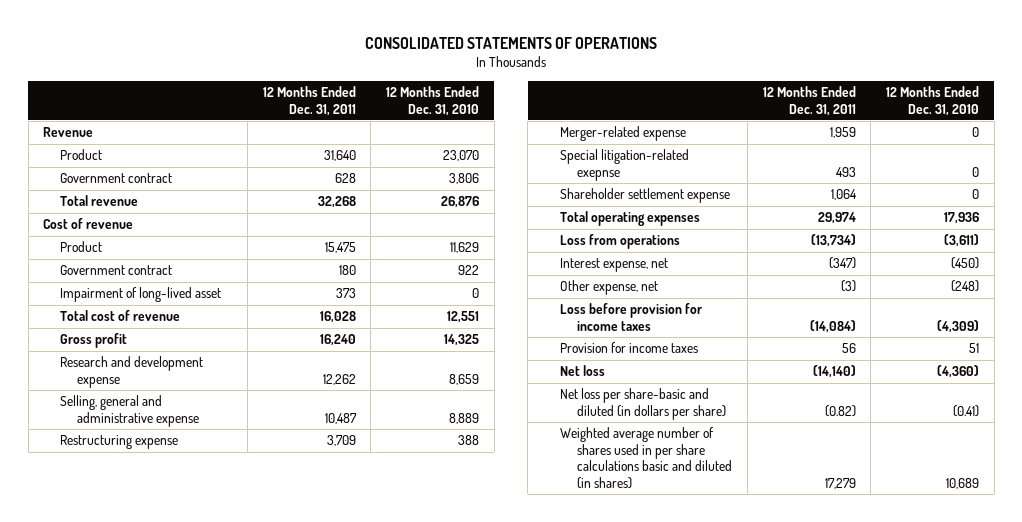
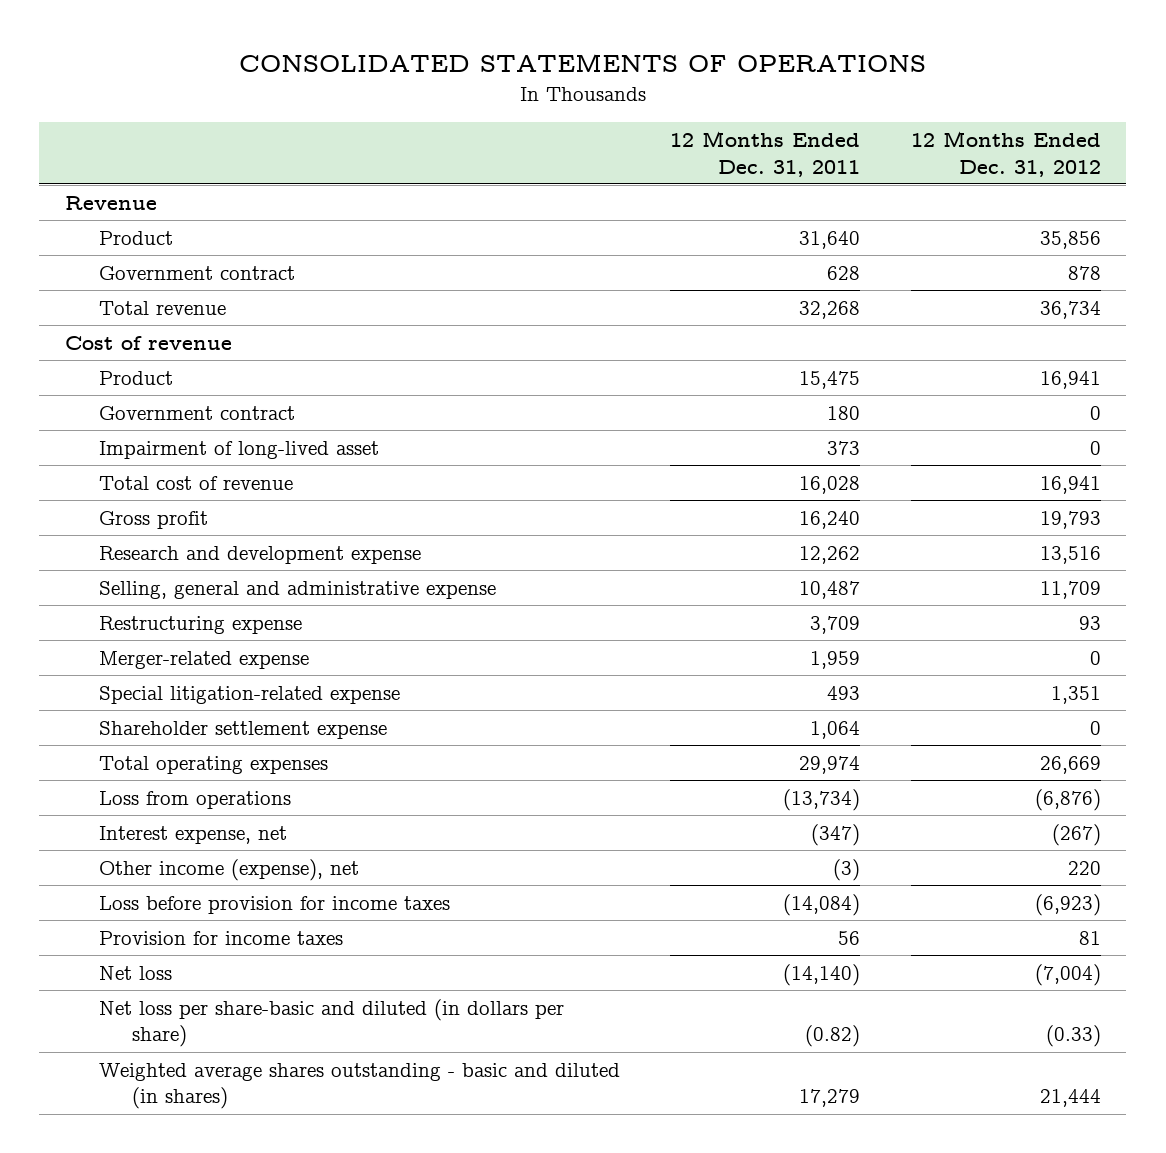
- | 12 Months Ended Dec. 31, 2011 | 12 Months Ended Dec. 31, 2010
+ | 12 Months Ended Dec. 31, 2011 | 12 Months Ended Dec. 31, 2012
- Special litigation-related exepnse | 493 | 0
+ Special litigation-related expense | 493 | 1,351
- Other expense, net | (3) | (248)
+ Other income (expense), net | (3) | 220
- Weighted average number of shares used in per share calculations basic and diluted (in shares) | 17,279 | 10,689
+ Weighted average shares outstanding - basic and diluted (in shares) | 17,279 | 21,444

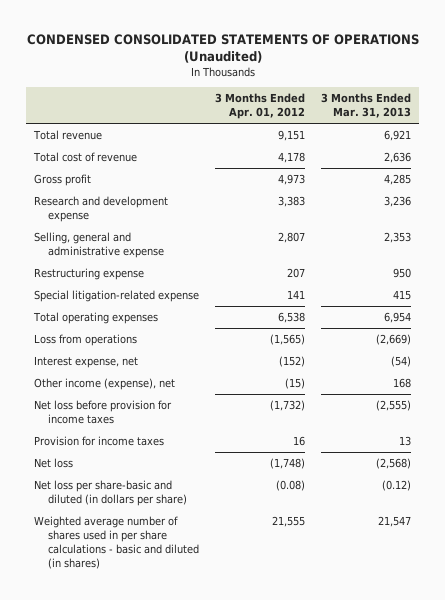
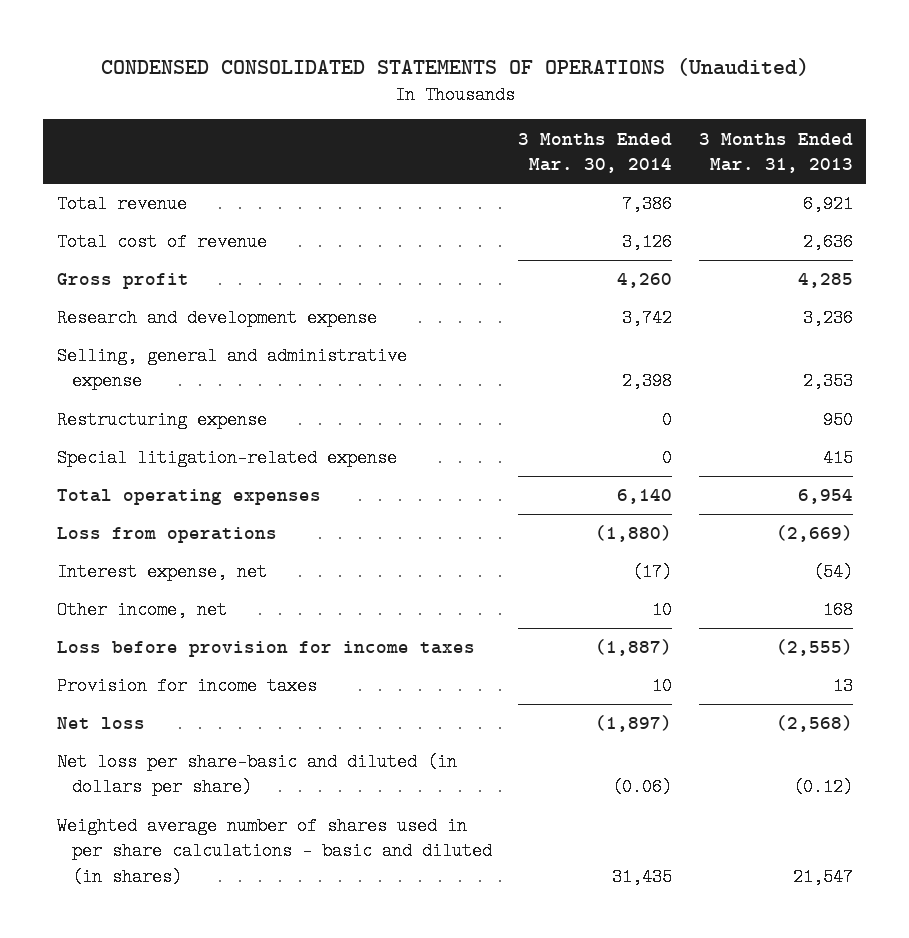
- | 3 Months Ended Apr. 01, 2012 | 3 Months Ended Mar. 31, 2013
+ | 3 Months Ended Mar. 30, 2014 | 3 Months Ended Mar. 31, 2013
- Other income (expense), net | (15) | 168
- Net loss before provision for income taxes | (1,732) | (2,555)
+ Other income, net | 10 | 168
+ Loss before provision for income taxes | (1,887) | (2,555)

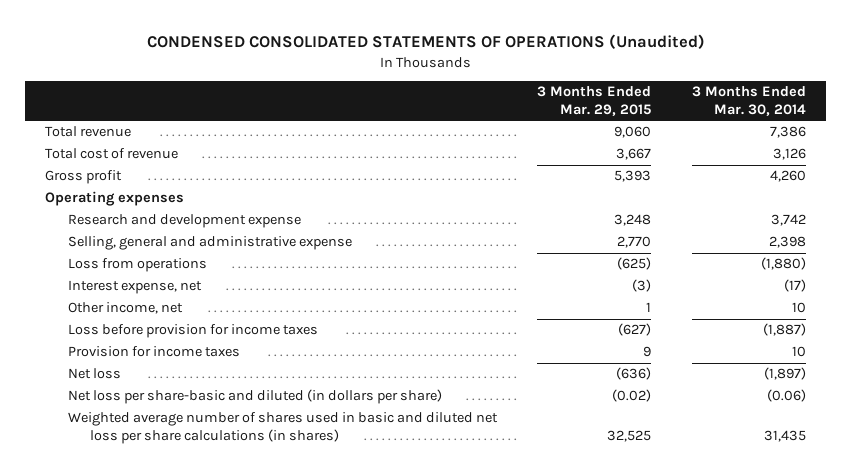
- | 3 Months Ended Mar. 30, 2014 | 3 Months Ended Mar. 31, 2013
+ | 3 Months Ended Mar. 29, 2015 | 3 Months Ended Mar. 30, 2014
+ Operating expenses
- Restructuring expense | 0 | 950
- Special litigation-related expense | 0 | 415
- Total operating expenses | 6,140 | 6,954
- Weighted average number of shares used in per share calculations - basic and diluted (in shares) | 31,435 | 21,547
+ Weighted average number of shares used in basic and diluted net loss per share calculations (in shares) | 32,525 | 31,435

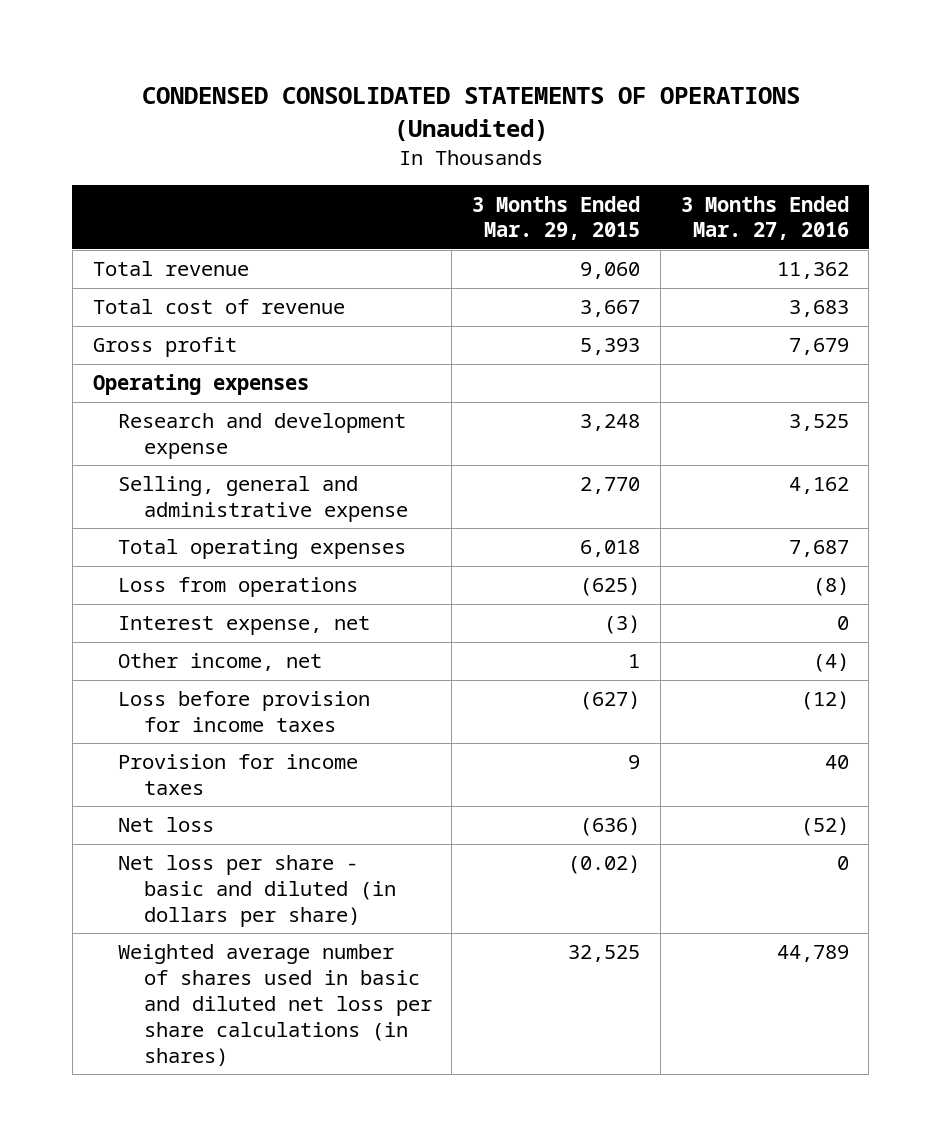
- | 3 Months Ended Mar. 29, 2015 | 3 Months Ended Mar. 30, 2014
+ | 3 Months Ended Mar. 29, 2015 | 3 Months Ended Mar. 27, 2016
+ Total operating expenses | 6,018 | 7,687
- Net loss per share-basic and diluted (in dollars per share) | (0.02) | (0.06)
+ Net loss per share - basic and diluted (in dollars per share) | (0.02) | 0

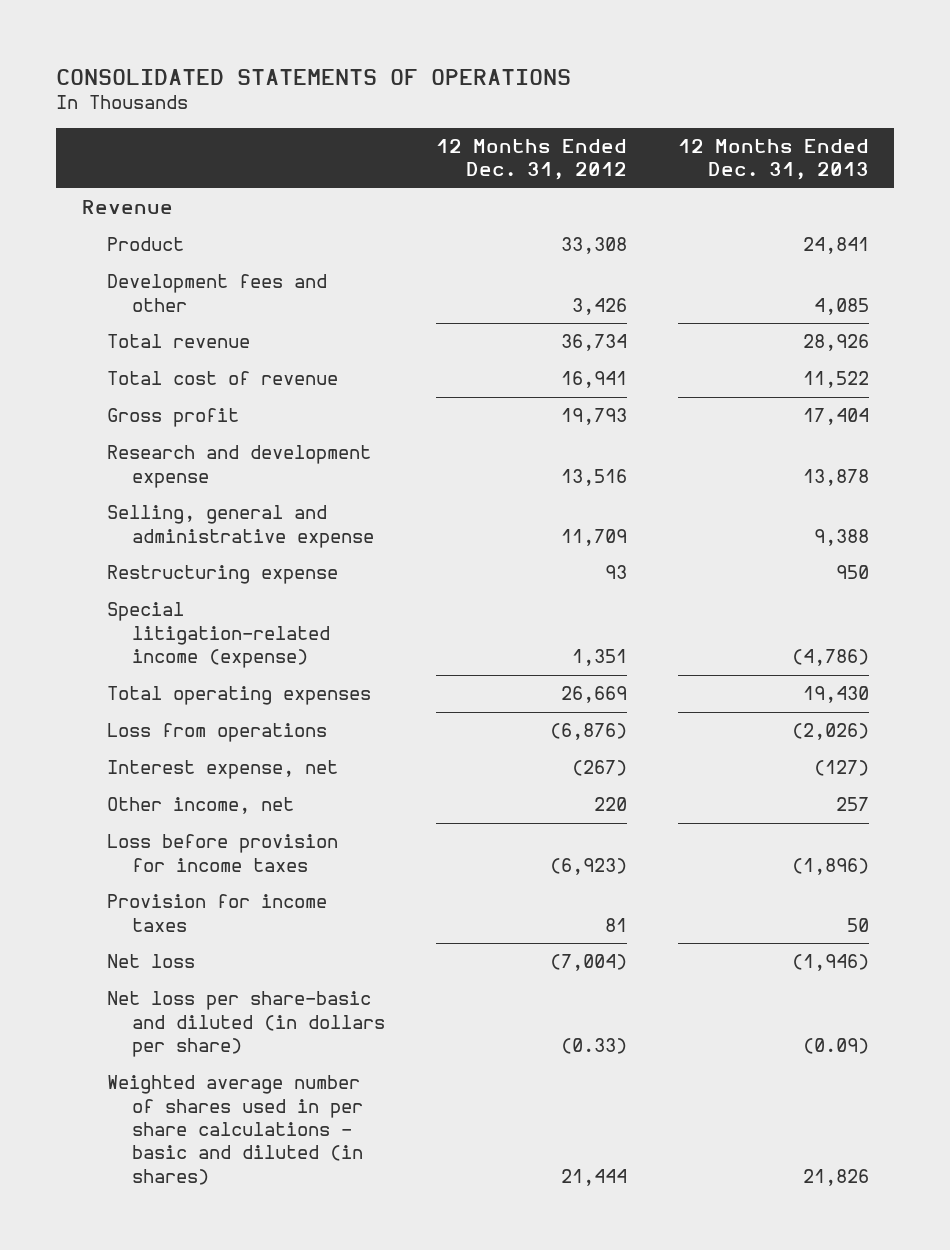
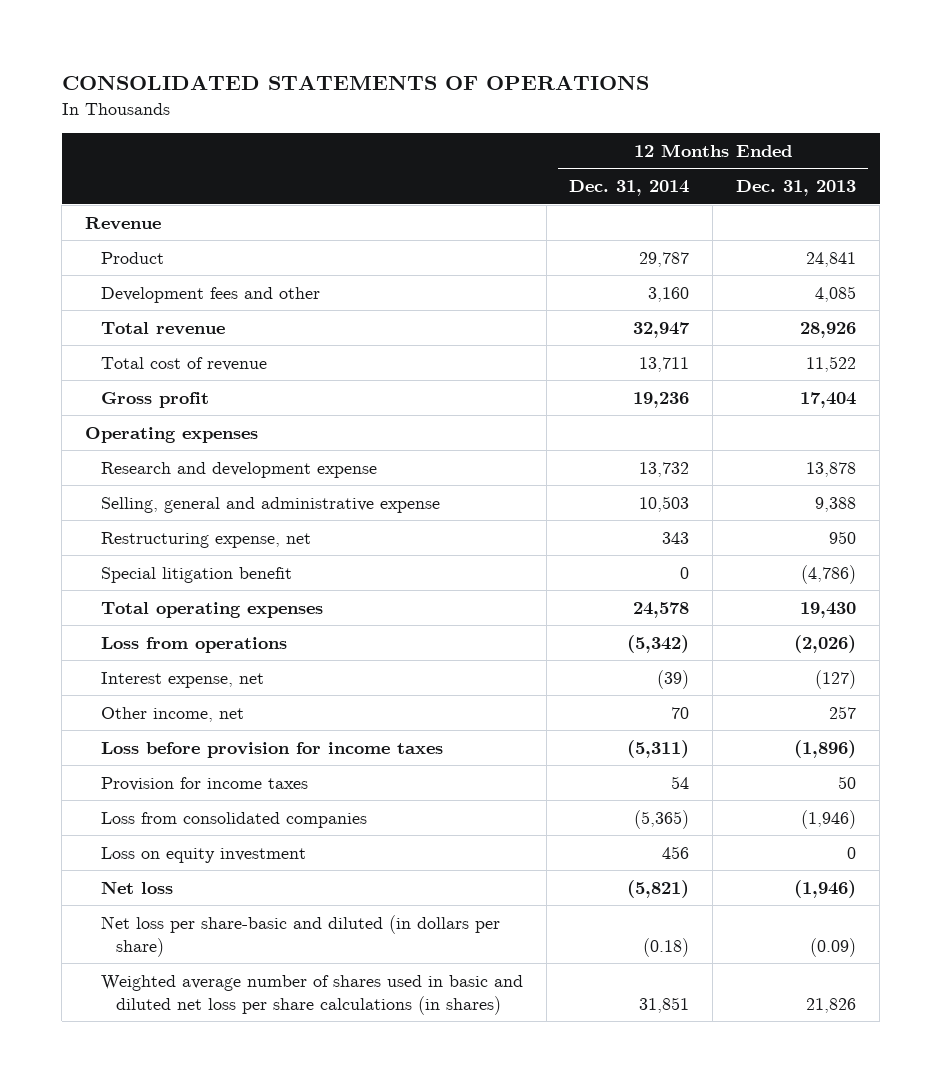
- | 12 Months Ended Dec. 31, 2012 | 12 Months Ended Dec. 31, 2013
+ | 12 Months Ended Dec. 31, 2014 | 12 Months Ended Dec. 31, 2013
+ Operating expenses
- Restructuring expense | 93 | 950
- Special litigation-related income (expense) | 1,351 | (4,786)
+ Restructuring expense, net | 343 | 950
+ Special litigation benefit | 0 | (4,786)
+ Loss from consolidated companies | (5,365) | (1,946)
+ Loss on equity investment | 456 | 0
- Weighted average number of shares used in per share calculations - basic and diluted (in shares) | 21,444 | 21,826
+ Weighted average number of shares used in basic and diluted net loss per share calculations (in shares) | 31,851 | 21,826

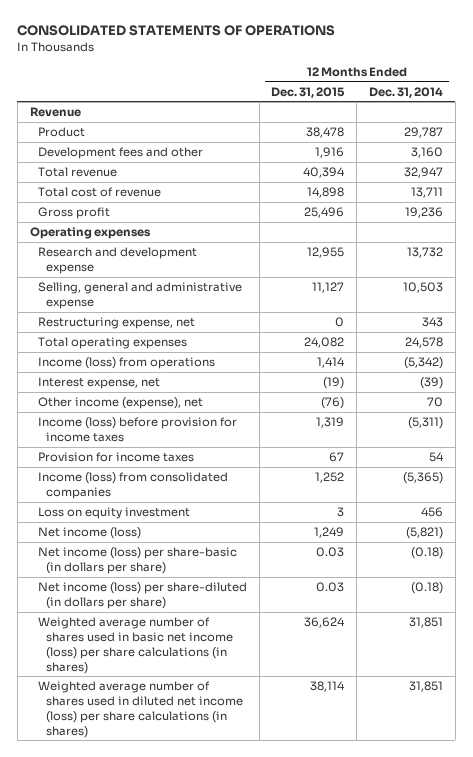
- | 12 Months Ended Dec. 31, 2014 | 12 Months Ended Dec. 31, 2013
+ | 12 Months Ended Dec. 31, 2015 | 12 Months Ended Dec. 31, 2014
- Special litigation benefit | 0 | (4,786)
- Loss from operations | (5,342) | (2,026)
+ Income (loss) from operations | 1,414 | (5,342)
- Other income, net | 70 | 257
- Loss before provision for income taxes | (5,311) | (1,896)
+ Other income (expense), net | (76) | 70
+ Income (loss) before provision for income taxes | 1,319 | (5,311)
- Loss from consolidated companies | (5,365) | (1,946)
+ Income (loss) from consolidated companies | 1,252 | (5,365)
- Net loss | (5,821) | (1,946)
- Net loss per share-basic and diluted (in dollars per share) | (0.18) | (0.09)
- Weighted average number of shares used in basic and diluted net loss per share calculations (in shares) | 31,851 | 21,826
+ Net income (loss) | 1,249 | (5,821)
+ Net income (loss) per share-basic (in dollars per share) | 0.03 | (0.18)
+ Net income (loss) per share-diluted (in dollars per share) | 0.03 | (0.18)
+ Weighted average number of shares used in basic net income (loss) per share calculations (in shares) | 36,624 | 31,851
+ Weighted average number of shares used in diluted net income (loss) per share calculations (in shares) | 38,114 | 31,851

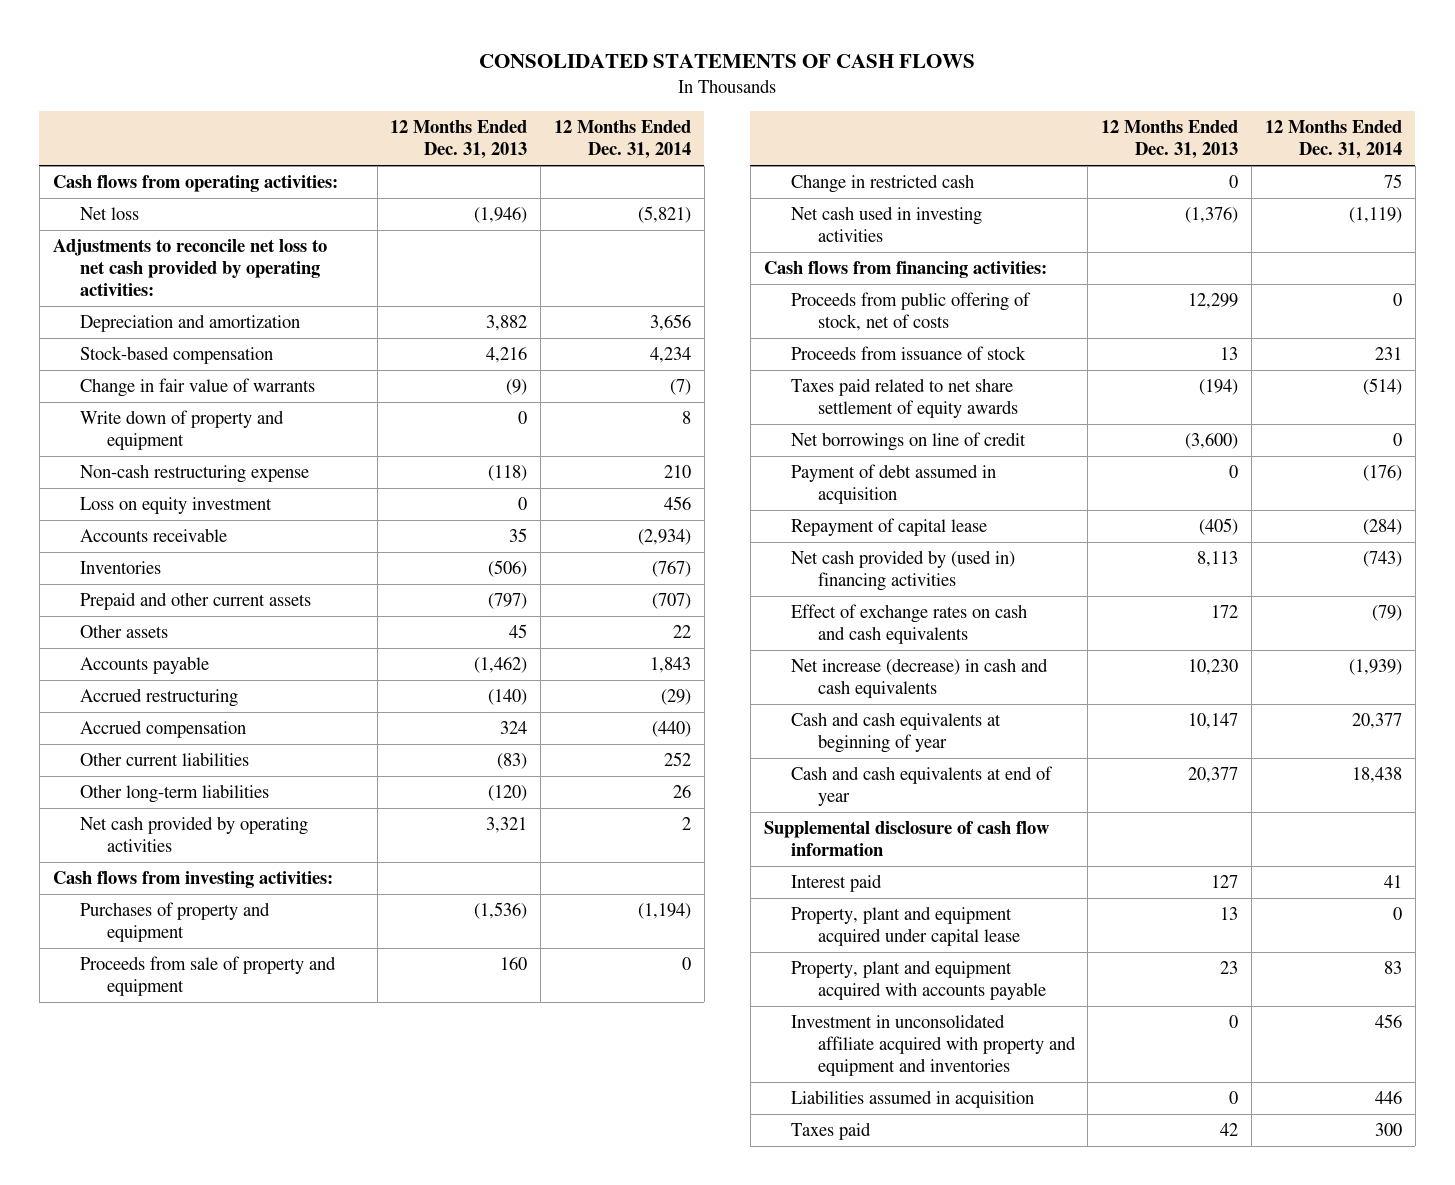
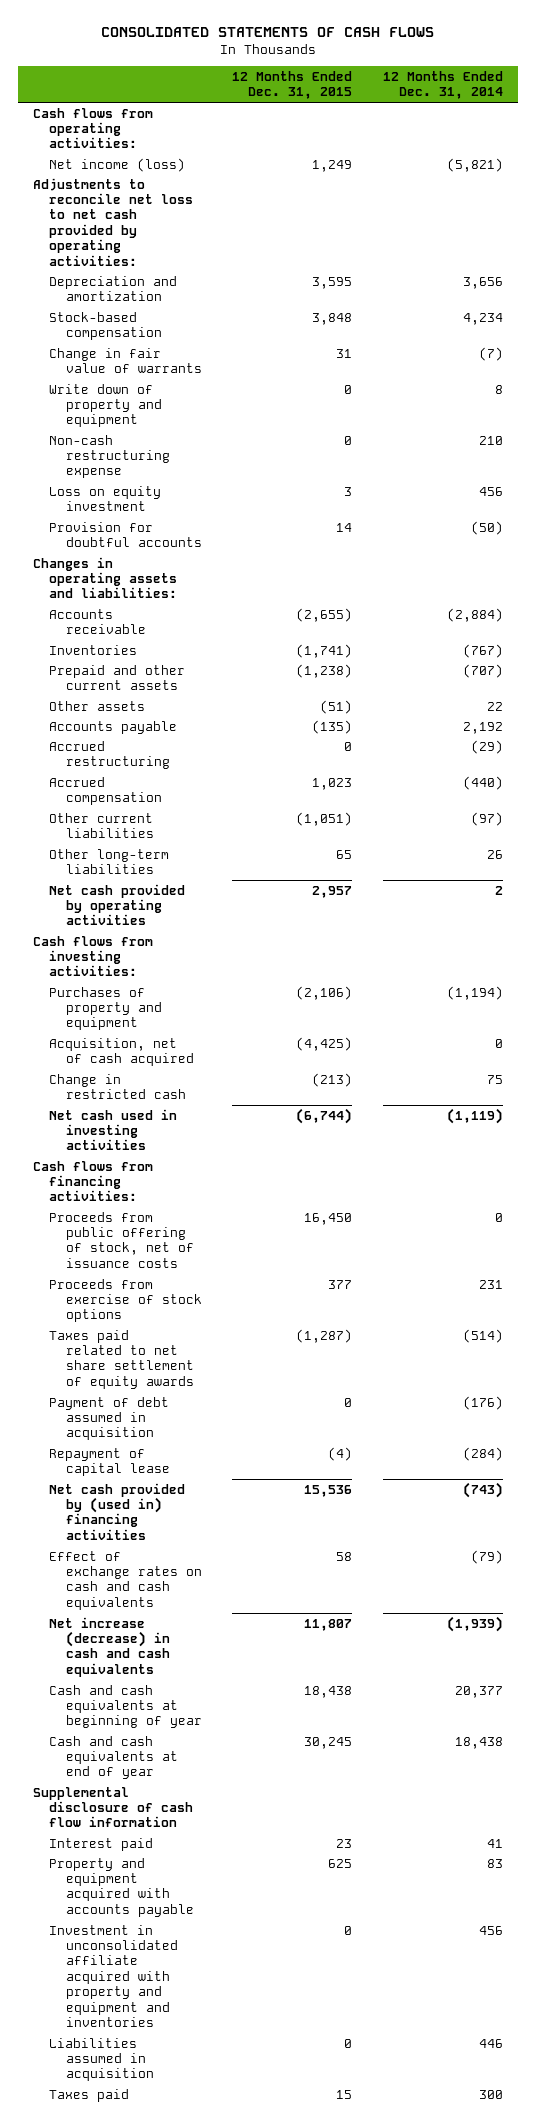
- | 12 Months Ended Dec. 31, 2013 | 12 Months Ended Dec. 31, 2014
+ | 12 Months Ended Dec. 31, 2015 | 12 Months Ended Dec. 31, 2014
- Net loss | (1,946) | (5,821)
+ Net income (loss) | 1,249 | (5,821)
- Accounts receivable | 35 | (2,934)
+ Provision for doubtful accounts | 14 | (50)
+ Changes in operating assets and liabilities:
+ Accounts receivable | (2,655) | (2,884)
- Accounts payable | (1,462) | 1,843
+ Accounts payable | (135) | 2,192
- Other current liabilities | (83) | 252
+ Other current liabilities | (1,051) | (97)
- Proceeds from sale of property and equipment | 160 | 0
+ Acquisition, net of cash acquired | (4,425) | 0
- Proceeds from public offering of stock, net of costs | 12,299 | 0
- Proceeds from issuance of stock | 13 | 231
+ Proceeds from public offering of stock, net of issuance costs | 16,450 | 0
+ Proceeds from exercise of stock options | 377 | 231
- Net borrowings on line of credit | (3,600) | 0
- Property, plant and equipment acquired under capital lease | 13 | 0
- Property, plant and equipment acquired with accounts payable | 23 | 83
+ Property and equipment acquired with accounts payable | 625 | 83

